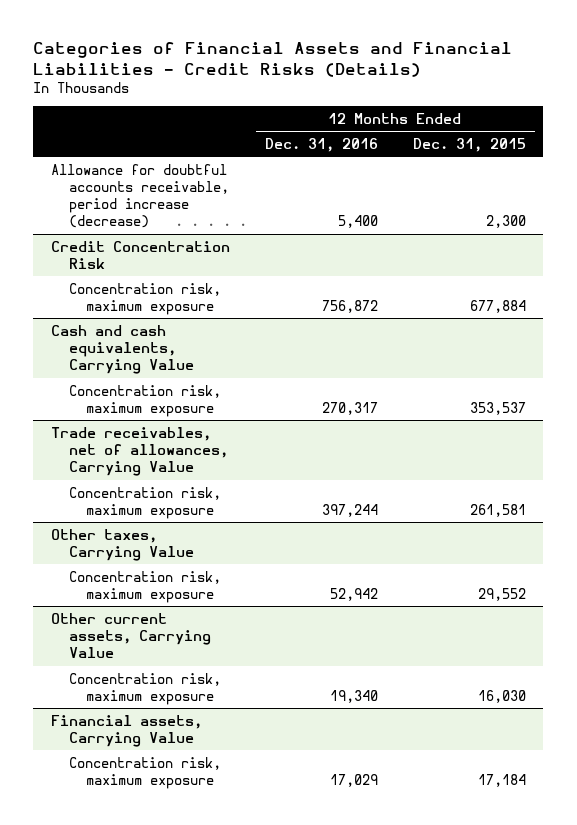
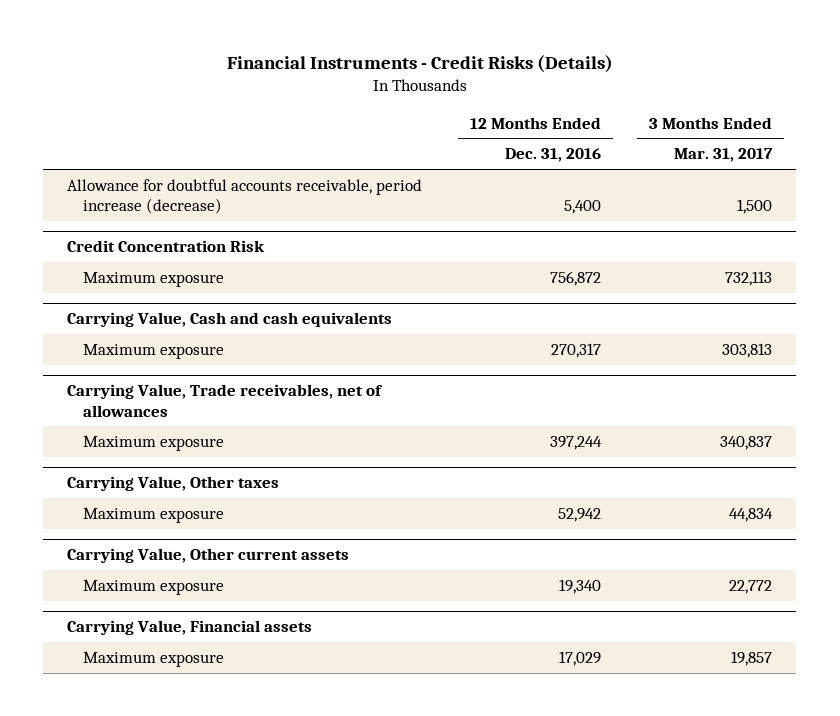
- Categories of Financial Assets and Financial Liabilities - Credit Risks (Details)
+ Financial Instruments - Credit Risks (Details)
- | 12 Months Ended Dec. 31, 2016 | 12 Months Ended Dec. 31, 2015
+ | 12 Months Ended Dec. 31, 2016 | 3 Months Ended Mar. 31, 2017
@ Credit Concentration Risk
- Concentration risk, maximum exposure | 756,872 | 677,884
- Cash and cash equivalents, Carrying Value
- Concentration risk, maximum exposure | 270,317 | 353,537
- Trade receivables, net of allowances, Carrying Value
- Concentration risk, maximum exposure | 397,244 | 261,581
- Other taxes, Carrying Value
- Concentration risk, maximum exposure | 52,942 | 29,552
- Other current assets, Carrying Value
- Concentration risk, maximum exposure | 19,340 | 16,030
- Financial assets, Carrying Value
- Concentration risk, maximum exposure | 17,029 | 17,184
@ Credit Concentration Risk
+ Maximum exposure | 756,872 | 732,113
+ Carrying Value, Cash and cash equivalents
+ Maximum exposure | 270,317 | 303,813
+ Carrying Value, Trade receivables, net of allowances
+ Maximum exposure | 397,244 | 340,837
+ Carrying Value, Other taxes
+ Maximum exposure | 52,942 | 44,834
+ Carrying Value, Other current assets
+ Maximum exposure | 19,340 | 22,772
+ Carrying Value, Financial assets
+ Maximum exposure | 17,029 | 19,857

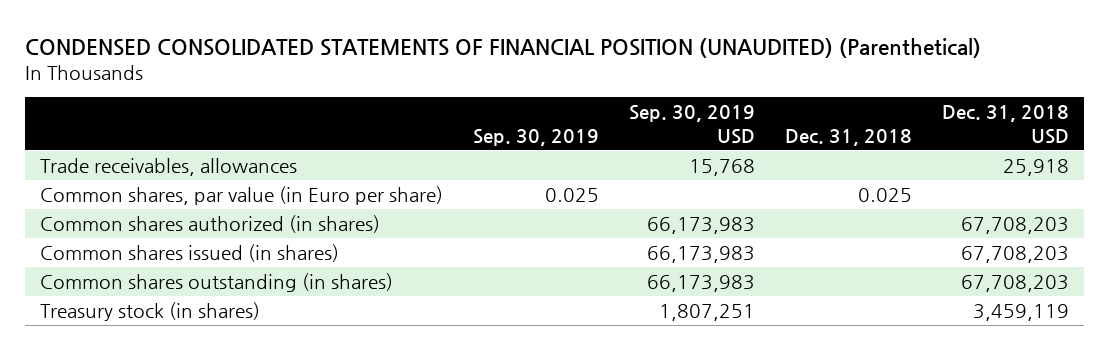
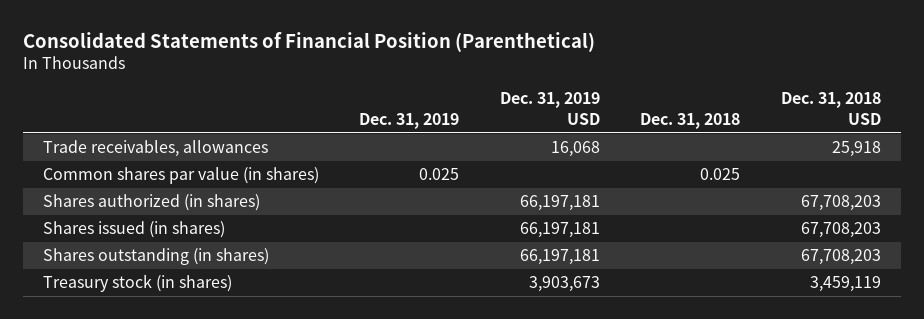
- CONDENSED CONSOLIDATED STATEMENTS OF FINANCIAL POSITION (UNAUDITED) (Parenthetical)
+ Consolidated Statements of Financial Position (Parenthetical)
- | Sep. 30, 2019 | Sep. 30, 2019 USD | Dec. 31, 2018 | Dec. 31, 2018 USD
+ | Dec. 31, 2019 | Dec. 31, 2019 USD | Dec. 31, 2018 | Dec. 31, 2018 USD
- Common shares, par value (in Euro per share) | 0.025 | | 0.025 |
- Common shares authorized (in shares) | | 66,173,983 | | 67,708,203
- Common shares issued (in shares) | | 66,173,983 | | 67,708,203
- Common shares outstanding (in shares) | | 66,173,983 | | 67,708,203
+ Common shares par value (in shares) | 0.025 | | 0.025 |
+ Shares authorized (in shares) | | 66,197,181 | | 67,708,203
+ Shares issued (in shares) | | 66,197,181 | | 67,708,203
+ Shares outstanding (in shares) | | 66,197,181 | | 67,708,203

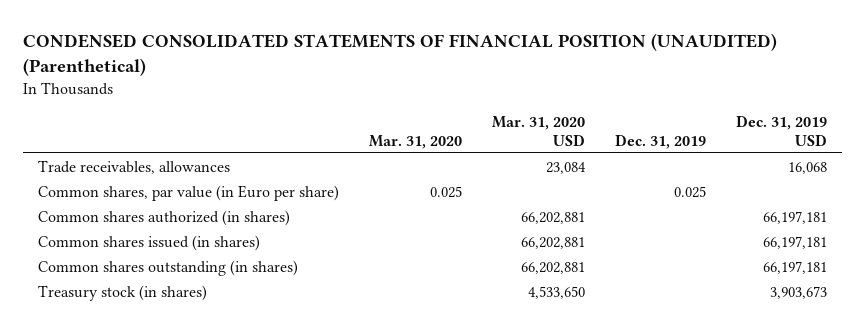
- Consolidated Statements of Financial Position (Parenthetical)
+ CONDENSED CONSOLIDATED STATEMENTS OF FINANCIAL POSITION (UNAUDITED) (Parenthetical)
- | Dec. 31, 2019 | Dec. 31, 2019 USD | Dec. 31, 2018 | Dec. 31, 2018 USD
+ | Mar. 31, 2020 | Mar. 31, 2020 USD | Dec. 31, 2019 | Dec. 31, 2019 USD
- Common shares par value (in shares) | 0.025 | | 0.025 |
- Shares authorized (in shares) | | 66,197,181 | | 67,708,203
- Shares issued (in shares) | | 66,197,181 | | 67,708,203
- Shares outstanding (in shares) | | 66,197,181 | | 67,708,203
+ Common shares, par value (in Euro per share) | 0.025 | | 0.025 |
+ Common shares authorized (in shares) | | 66,202,881 | | 66,197,181
+ Common shares issued (in shares) | | 66,202,881 | | 66,197,181
+ Common shares outstanding (in shares) | | 66,202,881 | | 66,197,181

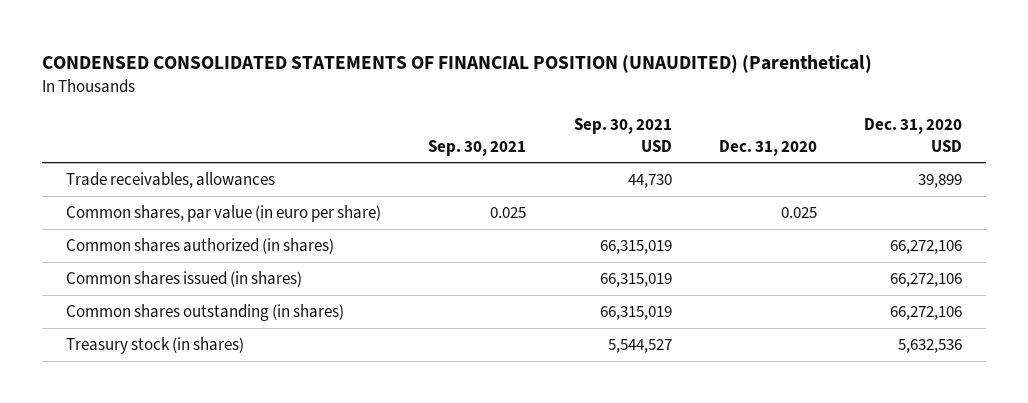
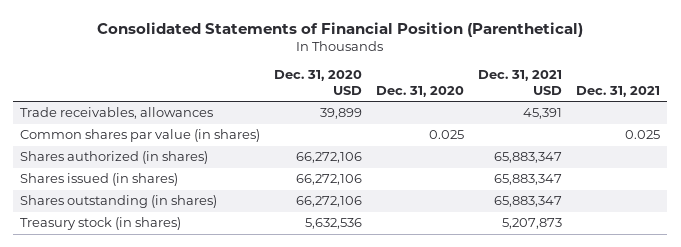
- CONDENSED CONSOLIDATED STATEMENTS OF FINANCIAL POSITION (UNAUDITED) (Parenthetical)
+ Consolidated Statements of Financial Position (Parenthetical)
- | Sep. 30, 2021 | Sep. 30, 2021 USD | Dec. 31, 2020 | Dec. 31, 2020 USD
+ | Dec. 31, 2020 USD | Dec. 31, 2020 | Dec. 31, 2021 USD | Dec. 31, 2021
- Common shares, par value (in euro per share) | 0.025 | | 0.025 |
- Common shares authorized (in shares) | | 66,315,019 | | 66,272,106
- Common shares issued (in shares) | | 66,315,019 | | 66,272,106
- Common shares outstanding (in shares) | | 66,315,019 | | 66,272,106
+ Common shares par value (in shares) | | 0.025 | | 0.025
+ Shares authorized (in shares) | 66,272,106 | | 65,883,347 |
+ Shares issued (in shares) | 66,272,106 | | 65,883,347 |
+ Shares outstanding (in shares) | 66,272,106 | | 65,883,347 |

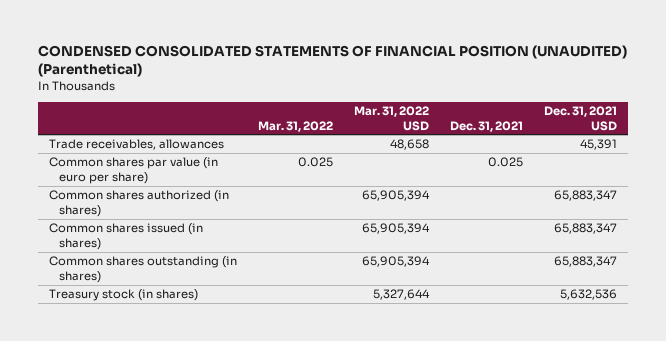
- Consolidated Statements of Financial Position (Parenthetical)
+ CONDENSED CONSOLIDATED STATEMENTS OF FINANCIAL POSITION (UNAUDITED) (Parenthetical)
- | Dec. 31, 2020 USD | Dec. 31, 2020 | Dec. 31, 2021 USD | Dec. 31, 2021
+ | Mar. 31, 2022 | Mar. 31, 2022 USD | Dec. 31, 2021 | Dec. 31, 2021 USD
- Common shares par value (in shares) | | 0.025 | | 0.025
- Shares authorized (in shares) | 66,272,106 | | 65,883,347 |
- Shares issued (in shares) | 66,272,106 | | 65,883,347 |
- Shares outstanding (in shares) | 66,272,106 | | 65,883,347 |
- Treasury stock (in shares) | 5,632,536 | | 5,207,873 |
+ Common shares par value (in euro per share) | 0.025 | | 0.025 |
+ Common shares authorized (in shares) | | 65,905,394 | | 65,883,347
+ Common shares issued (in shares) | | 65,905,394 | | 65,883,347
+ Common shares outstanding (in shares) | | 65,905,394 | | 65,883,347
+ Treasury stock (in shares) | | 5,327,644 | | 5,632,536

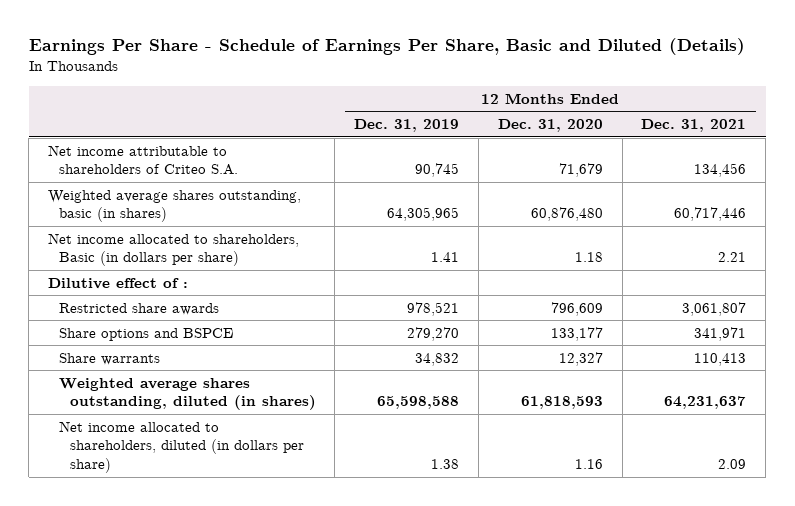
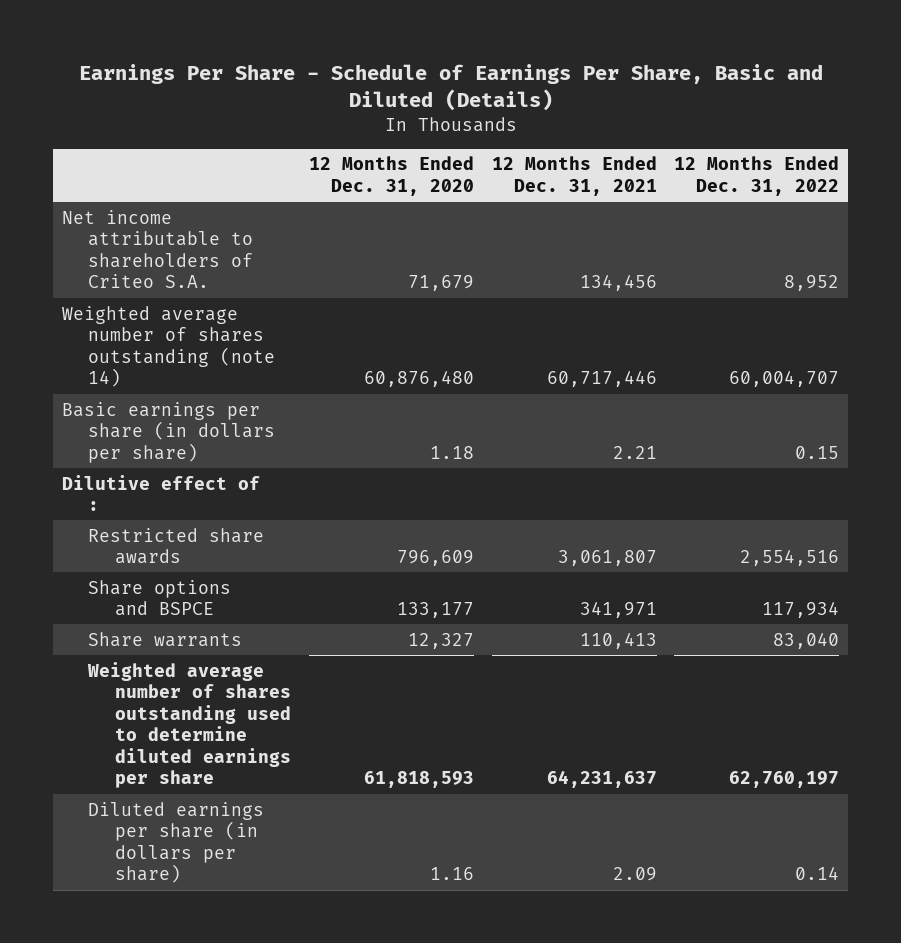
- | 12 Months Ended Dec. 31, 2019 | 12 Months Ended Dec. 31, 2020 | 12 Months Ended Dec. 31, 2021
+ | 12 Months Ended Dec. 31, 2020 | 12 Months Ended Dec. 31, 2021 | 12 Months Ended Dec. 31, 2022
- Weighted average shares outstanding, basic (in shares) | 64,305,965 | 60,876,480 | 60,717,446
- Net income allocated to shareholders, Basic (in dollars per share) | 1.41 | 1.18 | 2.21
+ Weighted average number of shares outstanding (note 14) | 60,876,480 | 60,717,446 | 60,004,707
+ Basic earnings per share (in dollars per share) | 1.18 | 2.21 | 0.15
- Weighted average shares outstanding, diluted (in shares) | 65,598,588 | 61,818,593 | 64,231,637
- Net income allocated to shareholders, diluted (in dollars per share) | 1.38 | 1.16 | 2.09
+ Weighted average number of shares outstanding used to determine diluted earnings per share | 61,818,593 | 64,231,637 | 62,760,197
+ Diluted earnings per share (in dollars per share) | 1.16 | 2.09 | 0.14

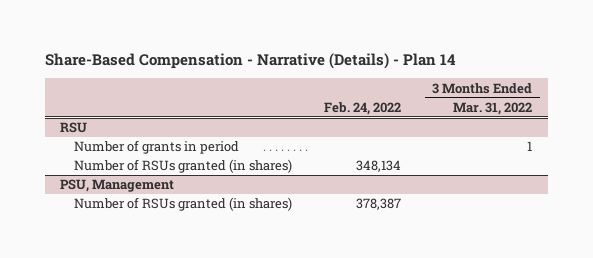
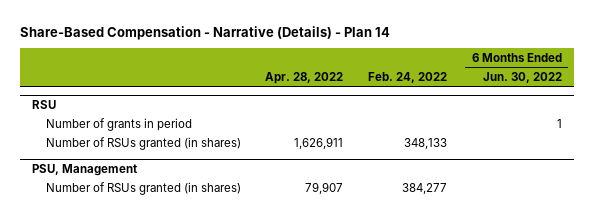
- | Feb. 24, 2022 | 3 Months Ended Mar. 31, 2022
+ | Apr. 28, 2022 | Feb. 24, 2022 | 6 Months Ended Jun. 30, 2022
@ RSU
- Number of RSUs granted (in shares) | 348,134 |
+ Number of RSUs granted (in shares) | 1,626,911 | 348,133 |
@ PSU, Management
- Number of RSUs granted (in shares) | 378,387 |
+ Number of RSUs granted (in shares) | 79,907 | 384,277 |

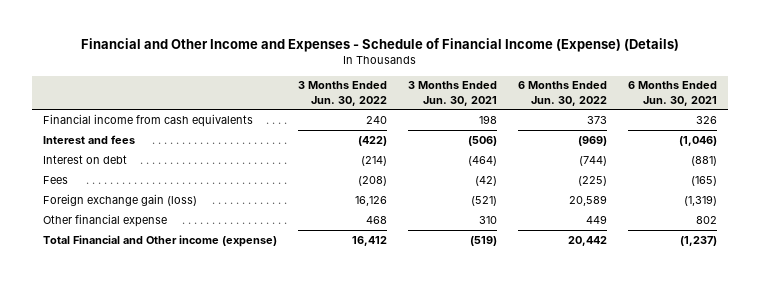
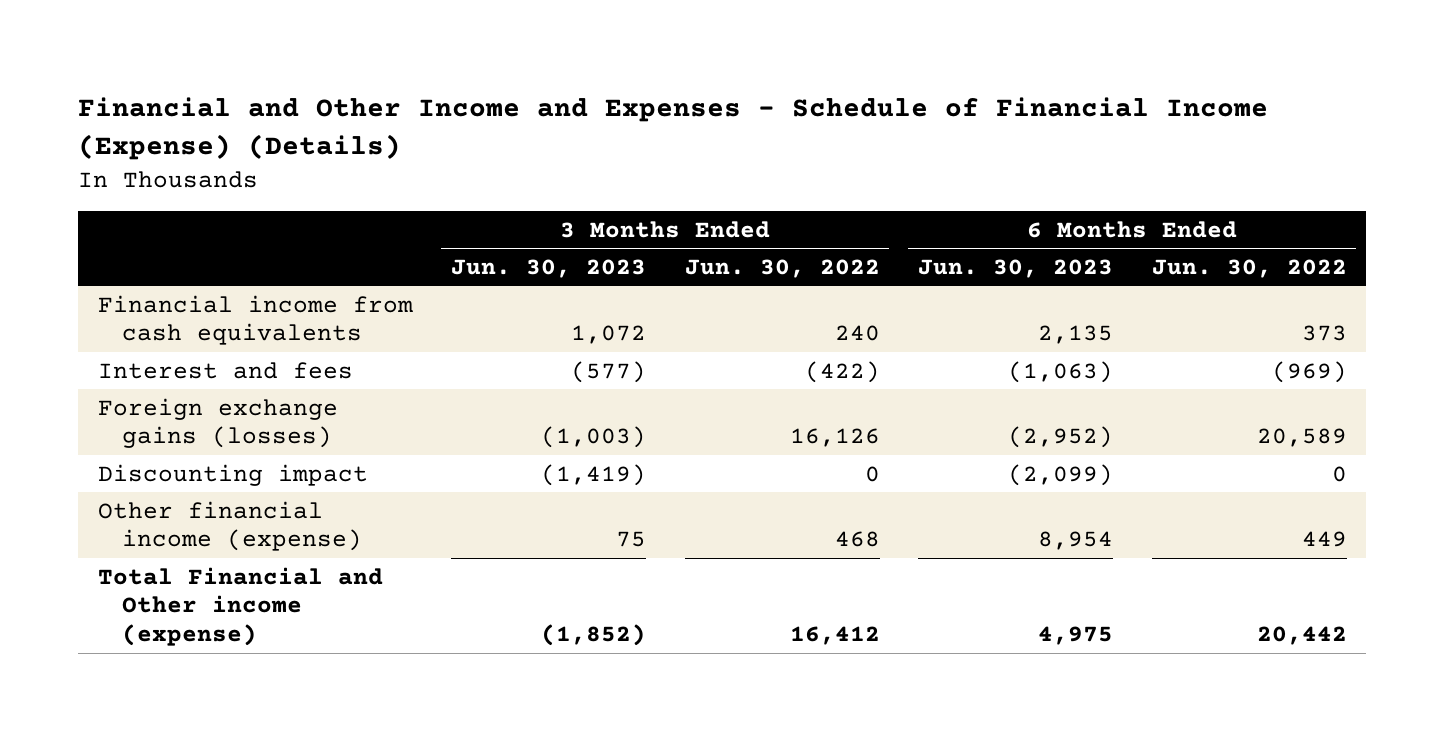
- | 3 Months Ended Jun. 30, 2022 | 3 Months Ended Jun. 30, 2021 | 6 Months Ended Jun. 30, 2022 | 6 Months Ended Jun. 30, 2021
+ | 3 Months Ended Jun. 30, 2023 | 3 Months Ended Jun. 30, 2022 | 6 Months Ended Jun. 30, 2023 | 6 Months Ended Jun. 30, 2022
- Interest on debt | (214) | (464) | (744) | (881)
- Fees | (208) | (42) | (225) | (165)
- Foreign exchange gain (loss) | 16,126 | (521) | 20,589 | (1,319)
- Other financial expense | 468 | 310 | 449 | 802
+ Foreign exchange gains (losses) | (1,003) | 16,126 | (2,952) | 20,589
+ Discounting impact | (1,419) | 0 | (2,099) | 0
+ Other financial income (expense) | 75 | 468 | 8,954 | 449

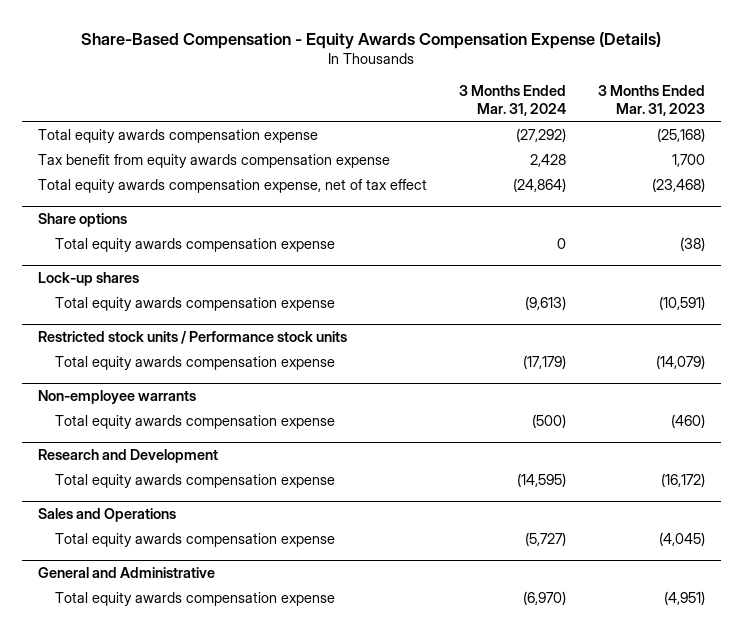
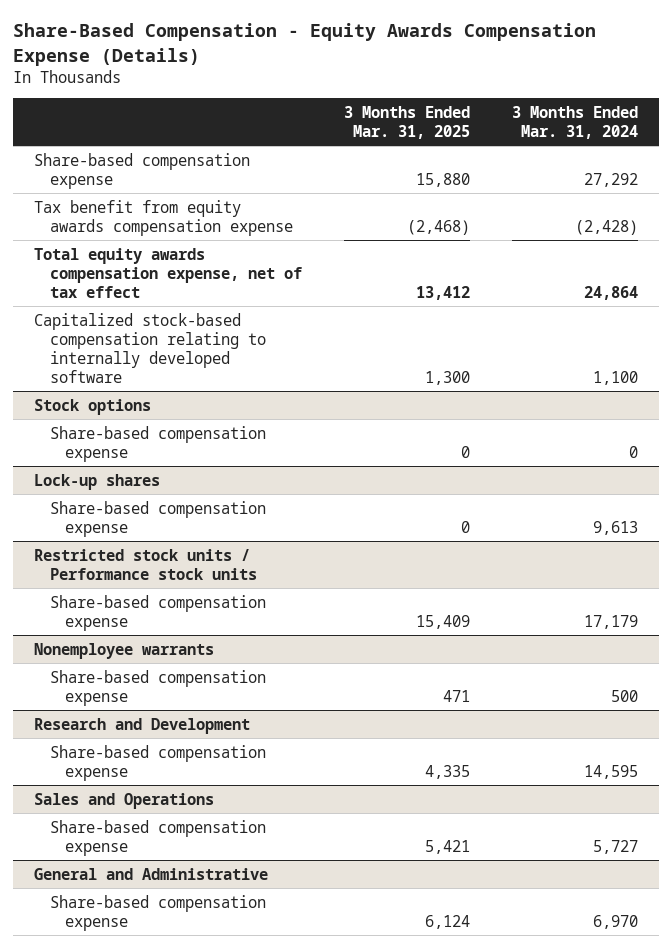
- | 3 Months Ended Mar. 31, 2024 | 3 Months Ended Mar. 31, 2023
+ | 3 Months Ended Mar. 31, 2025 | 3 Months Ended Mar. 31, 2024
- Total equity awards compensation expense | (27,292) | (25,168)
- Tax benefit from equity awards compensation expense | 2,428 | 1,700
- Total equity awards compensation expense, net of tax effect | (24,864) | (23,468)
- Share options
- Total equity awards compensation expense | 0 | (38)
+ Share-based compensation expense | 15,880 | 27,292
+ Tax benefit from equity awards compensation expense | (2,468) | (2,428)
+ Total equity awards compensation expense, net of tax effect | 13,412 | 24,864
+ Capitalized stock-based compensation relating to internally developed software | 1,300 | 1,100
+ Stock options
+ Share-based compensation expense | 0 | 0
@ Lock-up shares
- Total equity awards compensation expense | (9,613) | (10,591)
+ Share-based compensation expense | 0 | 9,613
@ Restricted stock units / Performance stock units
- Total equity awards compensation expense | (17,179) | (14,079)
- Non-employee warrants
- Total equity awards compensation expense | (500) | (460)
@ Restricted stock units / Performance stock units
+ Share-based compensation expense | 15,409 | 17,179
+ Nonemployee warrants
+ Share-based compensation expense | 471 | 500
@ Research and Development
- Total equity awards compensation expense | (14,595) | (16,172)
+ Share-based compensation expense | 4,335 | 14,595
@ Sales and Operations
- Total equity awards compensation expense | (5,727) | (4,045)
+ Share-based compensation expense | 5,421 | 5,727
@ General and Administrative
- Total equity awards compensation expense | (6,970) | (4,951)
+ Share-based compensation expense | 6,124 | 6,970

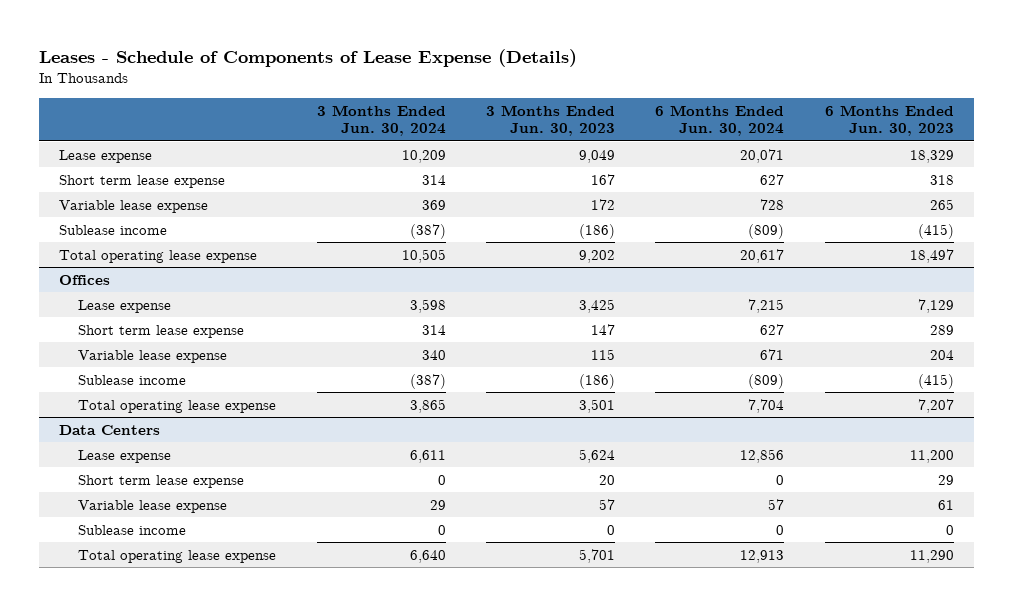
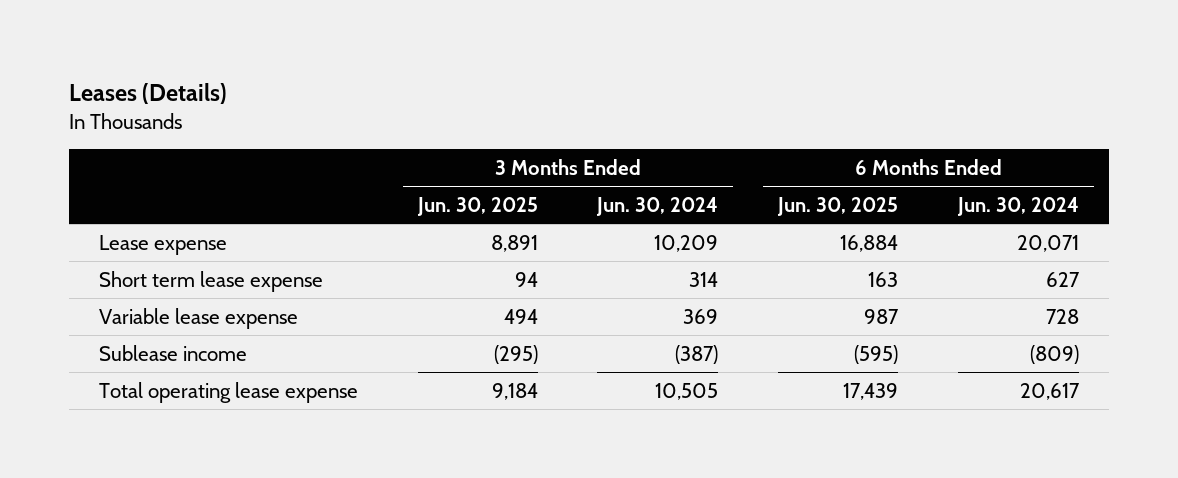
- Leases - Schedule of Components of Lease Expense (Details)
+ Leases (Details)
- | 3 Months Ended Jun. 30, 2024 | 3 Months Ended Jun. 30, 2023 | 6 Months Ended Jun. 30, 2024 | 6 Months Ended Jun. 30, 2023
+ | 3 Months Ended Jun. 30, 2025 | 3 Months Ended Jun. 30, 2024 | 6 Months Ended Jun. 30, 2025 | 6 Months Ended Jun. 30, 2024
- Offices
- Lease expense | 3,598 | 3,425 | 7,215 | 7,129
- Short term lease expense | 314 | 147 | 627 | 289
- Variable lease expense | 340 | 115 | 671 | 204
- Sublease income | (387) | (186) | (809) | (415)
- Total operating lease expense | 3,865 | 3,501 | 7,704 | 7,207
- Data Centers
- Lease expense | 6,611 | 5,624 | 12,856 | 11,200
- Short term lease expense | 0 | 20 | 0 | 29
- Variable lease expense | 29 | 57 | 57 | 61
- Sublease income | 0 | 0 | 0 | 0
- Total operating lease expense | 6,640 | 5,701 | 12,913 | 11,290

